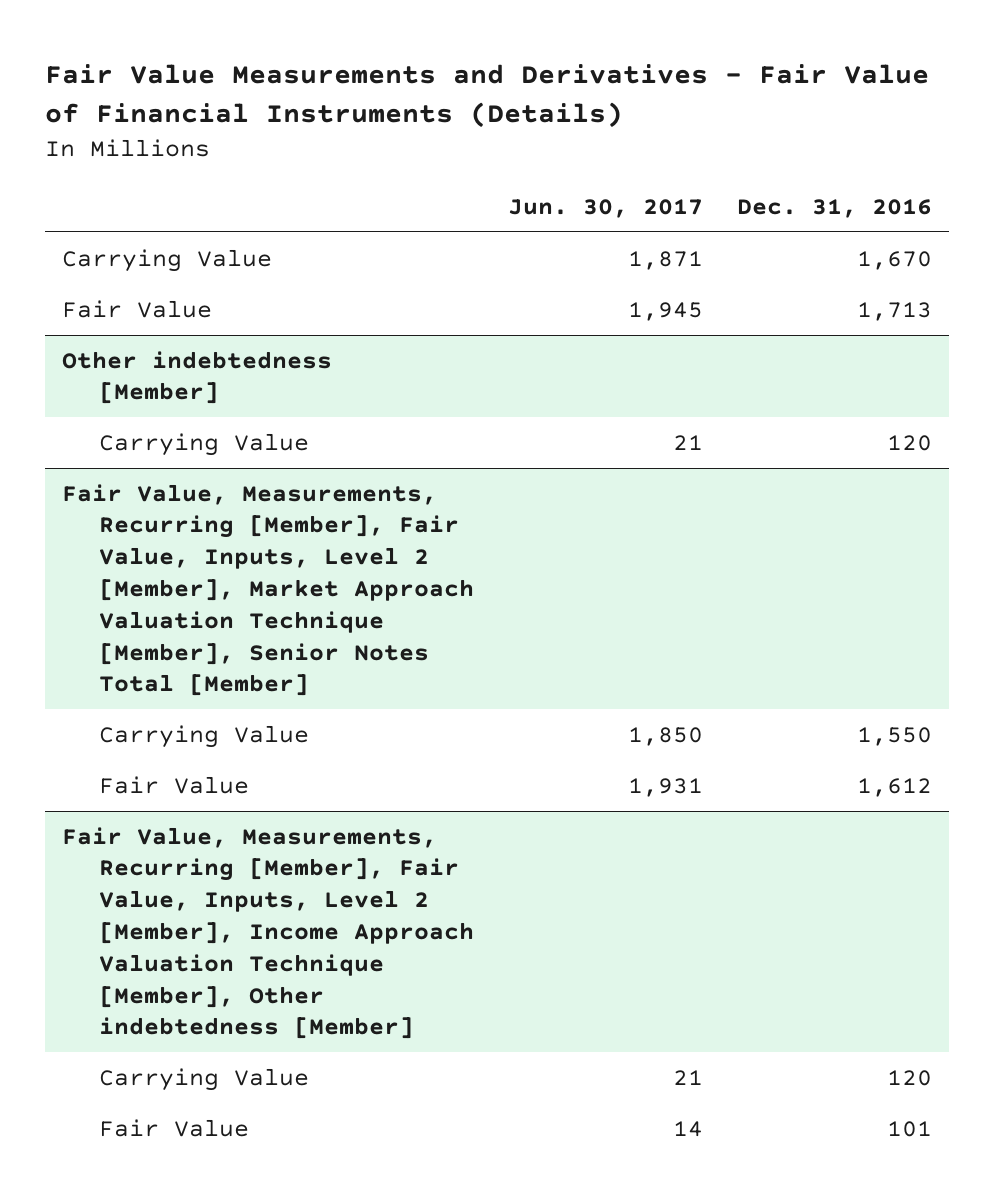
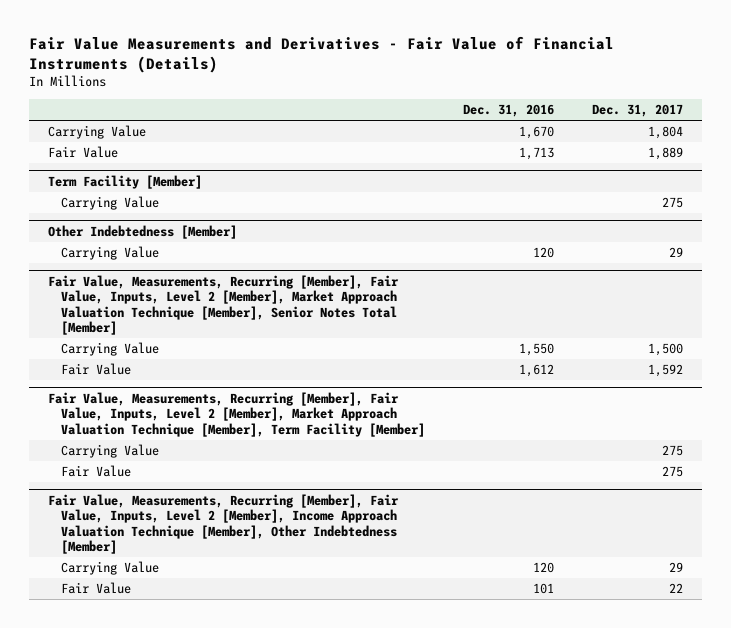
- | Jun. 30, 2017 | Dec. 31, 2016
+ | Dec. 31, 2016 | Dec. 31, 2017
- Other indebtedness [Member]
+ Term Facility [Member]
+ Carrying Value | | 275
+ Other Indebtedness [Member]
- Fair Value, Measurements, Recurring [Member], Fair Value, Inputs, Level 2 [Member], Income Approach Valuation Technique [Member], Other indebtedness [Member]
+ Fair Value, Measurements, Recurring [Member], Fair Value, Inputs, Level 2 [Member], Market Approach Valuation Technique [Member], Term Facility [Member]
+ Carrying Value | | 275
+ Fair Value | | 275
+ Fair Value, Measurements, Recurring [Member], Fair Value, Inputs, Level 2 [Member], Income Approach Valuation Technique [Member], Other Indebtedness [Member]

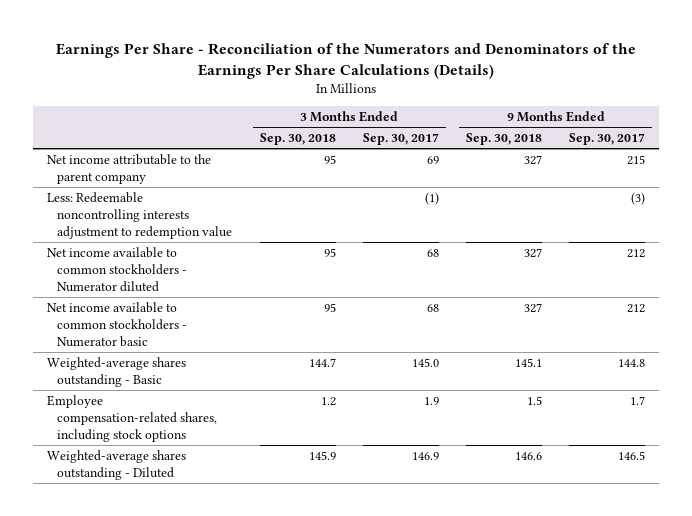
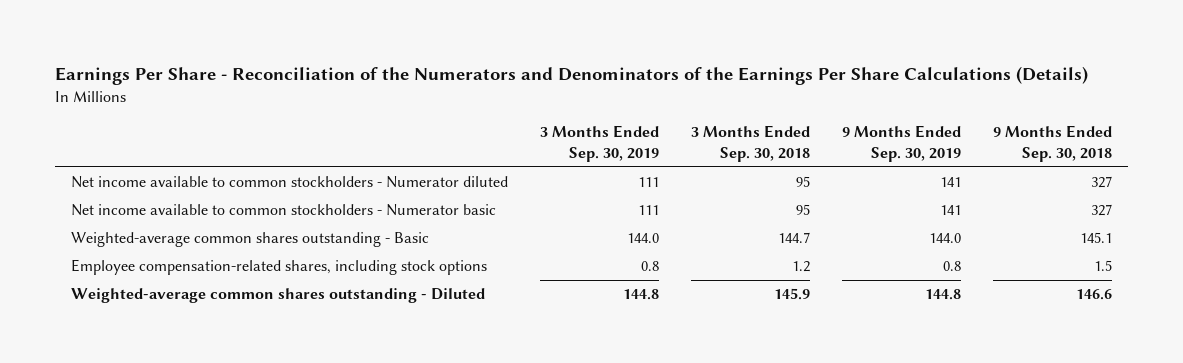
- | 3 Months Ended Sep. 30, 2018 | 3 Months Ended Sep. 30, 2017 | 9 Months Ended Sep. 30, 2018 | 9 Months Ended Sep. 30, 2017
+ | 3 Months Ended Sep. 30, 2019 | 3 Months Ended Sep. 30, 2018 | 9 Months Ended Sep. 30, 2019 | 9 Months Ended Sep. 30, 2018
- Net income attributable to the parent company | 95 | 69 | 327 | 215
- Less: Redeemable noncontrolling interests adjustment to redemption value | | (1) | | (3)
- Weighted-average shares outstanding - Basic | 144.7 | 145.0 | 145.1 | 144.8
+ Weighted-average common shares outstanding - Basic | 144.0 | 144.7 | 144.0 | 145.1
- Weighted-average shares outstanding - Diluted | 145.9 | 146.9 | 146.6 | 146.5
+ Weighted-average common shares outstanding - Diluted | 144.8 | 145.9 | 144.8 | 146.6

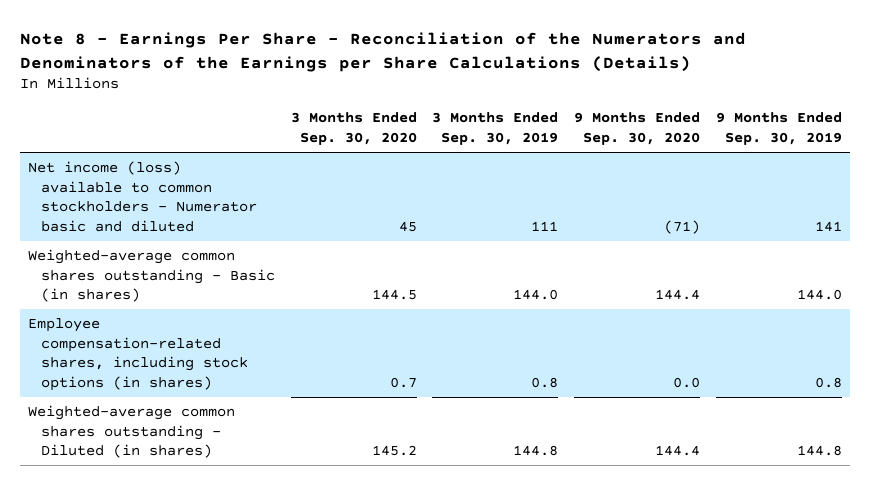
- Earnings Per Share - Reconciliation of the Numerators and Denominators of the Earnings Per Share Calculations (Details)
+ Note 8 - Earnings Per Share - Reconciliation of the Numerators and Denominators of the Earnings per Share Calculations (Details)
- | 3 Months Ended Sep. 30, 2019 | 3 Months Ended Sep. 30, 2018 | 9 Months Ended Sep. 30, 2019 | 9 Months Ended Sep. 30, 2018
+ | 3 Months Ended Sep. 30, 2020 | 3 Months Ended Sep. 30, 2019 | 9 Months Ended Sep. 30, 2020 | 9 Months Ended Sep. 30, 2019
- Net income available to common stockholders - Numerator diluted | 111 | 95 | 141 | 327
- Net income available to common stockholders - Numerator basic | 111 | 95 | 141 | 327
- Weighted-average common shares outstanding - Basic | 144.0 | 144.7 | 144.0 | 145.1
- Employee compensation-related shares, including stock options | 0.8 | 1.2 | 0.8 | 1.5
- Weighted-average common shares outstanding - Diluted | 144.8 | 145.9 | 144.8 | 146.6
+ Net income (loss) available to common stockholders - Numerator basic and diluted | 45 | 111 | (71) | 141
+ Weighted-average common shares outstanding - Basic (in shares) | 144.5 | 144.0 | 144.4 | 144.0
+ Employee compensation-related shares, including stock options (in shares) | 0.7 | 0.8 | 0.0 | 0.8
+ Weighted-average common shares outstanding - Diluted (in shares) | 145.2 | 144.8 | 144.4 | 144.8

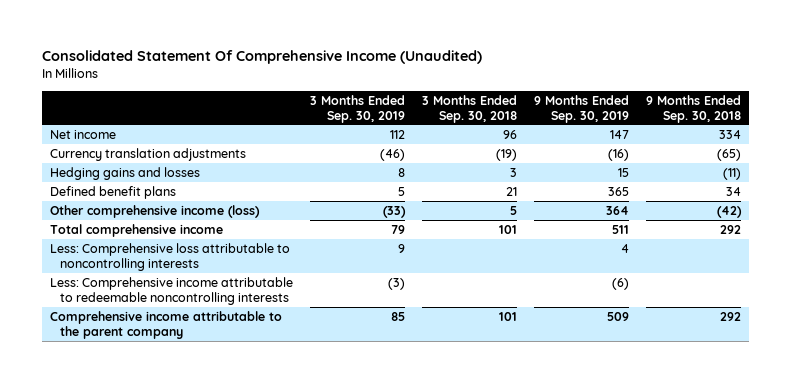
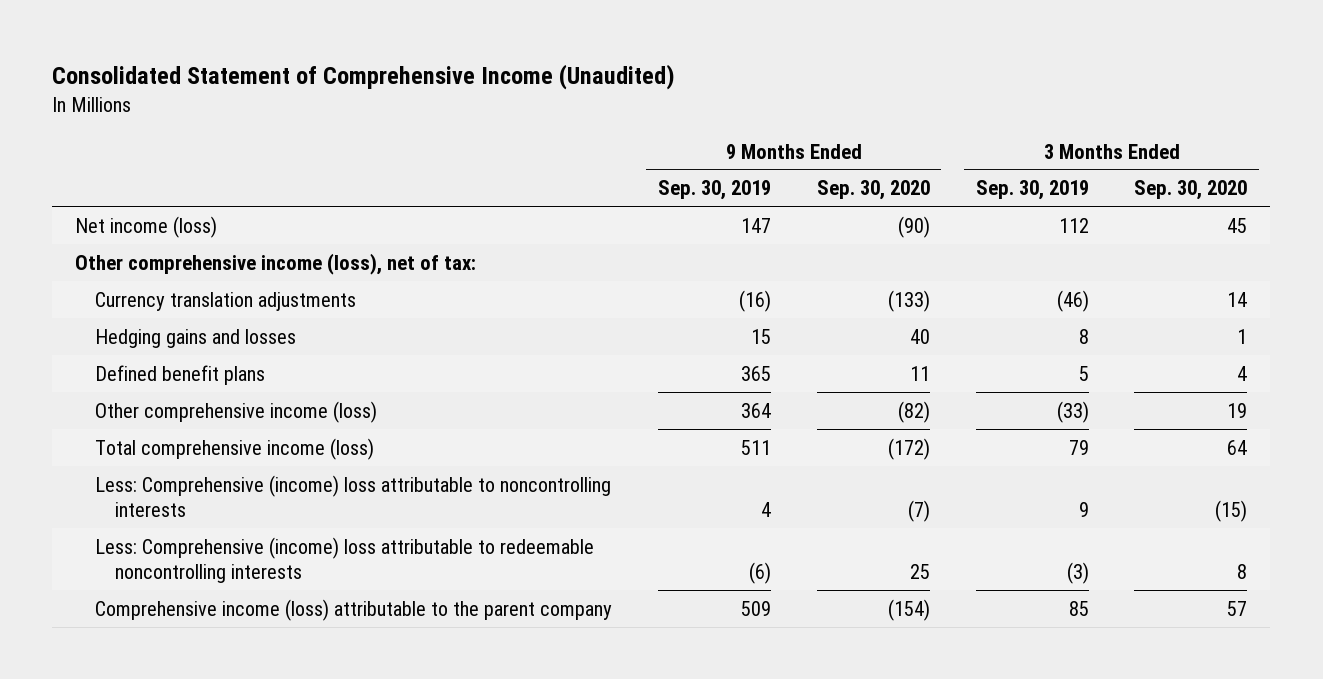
- Consolidated Statement Of Comprehensive Income (Unaudited)
+ Consolidated Statement of Comprehensive Income (Unaudited)
- | 3 Months Ended Sep. 30, 2019 | 3 Months Ended Sep. 30, 2018 | 9 Months Ended Sep. 30, 2019 | 9 Months Ended Sep. 30, 2018
+ | 9 Months Ended Sep. 30, 2019 | 9 Months Ended Sep. 30, 2020 | 3 Months Ended Sep. 30, 2019 | 3 Months Ended Sep. 30, 2020
- Net income | 112 | 96 | 147 | 334
+ Net income (loss) | 147 | (90) | 112 | 45
+ Other comprehensive income (loss), net of tax:
- Total comprehensive income | 79 | 101 | 511 | 292
- Less: Comprehensive loss attributable to noncontrolling interests | 9 | | 4 |
- Less: Comprehensive income attributable to redeemable noncontrolling interests | (3) | | (6) |
- Comprehensive income attributable to the parent company | 85 | 101 | 509 | 292
+ Total comprehensive income (loss) | 511 | (172) | 79 | 64
+ Less: Comprehensive (income) loss attributable to noncontrolling interests | 4 | (7) | 9 | (15)
+ Less: Comprehensive (income) loss attributable to redeemable noncontrolling interests | (6) | 25 | (3) | 8
+ Comprehensive income (loss) attributable to the parent company | 509 | (154) | 85 | 57

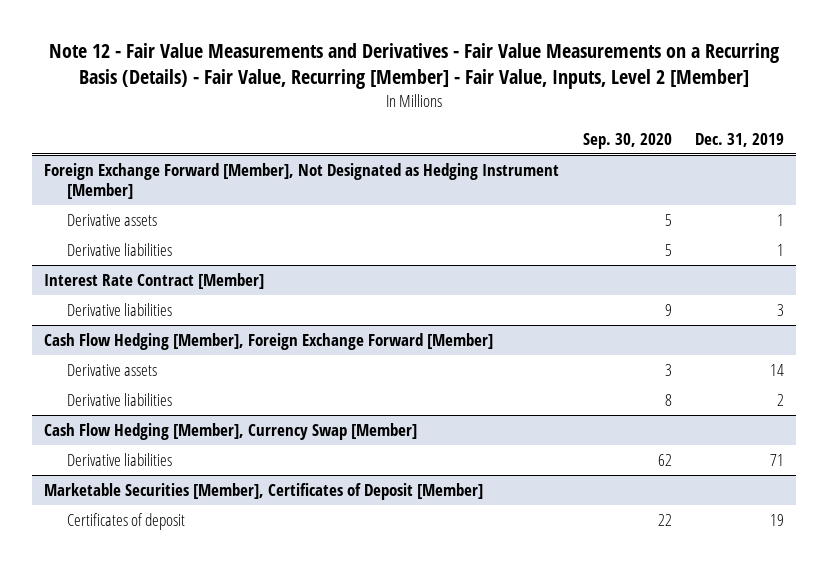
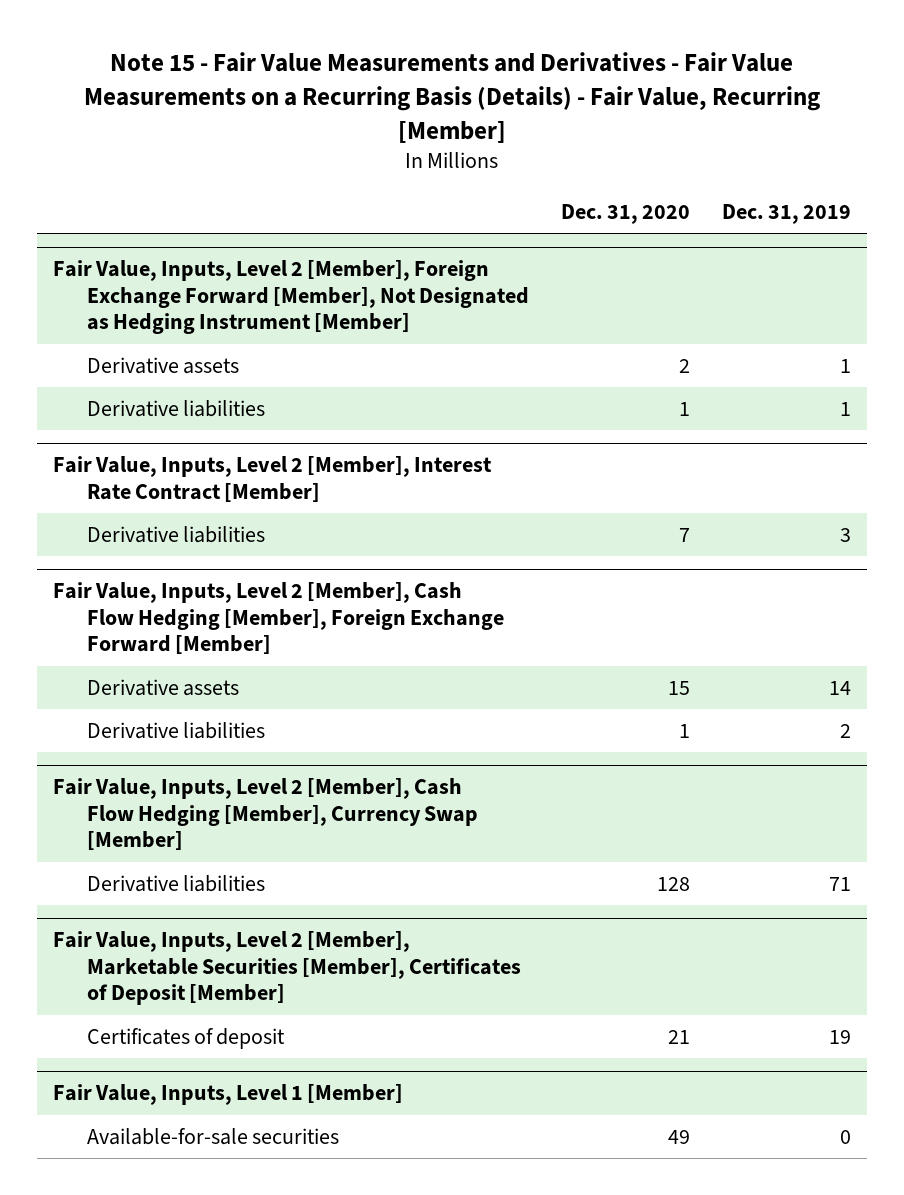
- Note 12 - Fair Value Measurements and Derivatives - Fair Value Measurements on a Recurring Basis (Details) - Fair Value, Recurring [Member] - Fair Value, Inputs, Level 2 [Member]
+ Note 15 - Fair Value Measurements and Derivatives - Fair Value Measurements on a Recurring Basis (Details) - Fair Value, Recurring [Member]
- | Sep. 30, 2020 | Dec. 31, 2019
+ | Dec. 31, 2020 | Dec. 31, 2019
- Foreign Exchange Forward [Member], Not Designated as Hedging Instrument [Member]
+ Fair Value, Inputs, Level 2 [Member], Foreign Exchange Forward [Member], Not Designated as Hedging Instrument [Member]
- Interest Rate Contract [Member]
+ Fair Value, Inputs, Level 2 [Member], Interest Rate Contract [Member]
- Cash Flow Hedging [Member], Foreign Exchange Forward [Member]
+ Fair Value, Inputs, Level 2 [Member], Cash Flow Hedging [Member], Foreign Exchange Forward [Member]
- Cash Flow Hedging [Member], Currency Swap [Member]
+ Fair Value, Inputs, Level 2 [Member], Cash Flow Hedging [Member], Currency Swap [Member]
- Marketable Securities [Member], Certificates of Deposit [Member]
+ Fair Value, Inputs, Level 2 [Member], Marketable Securities [Member], Certificates of Deposit [Member]
+ Fair Value, Inputs, Level 1 [Member]
+ Available-for-sale securities | 49 | 0

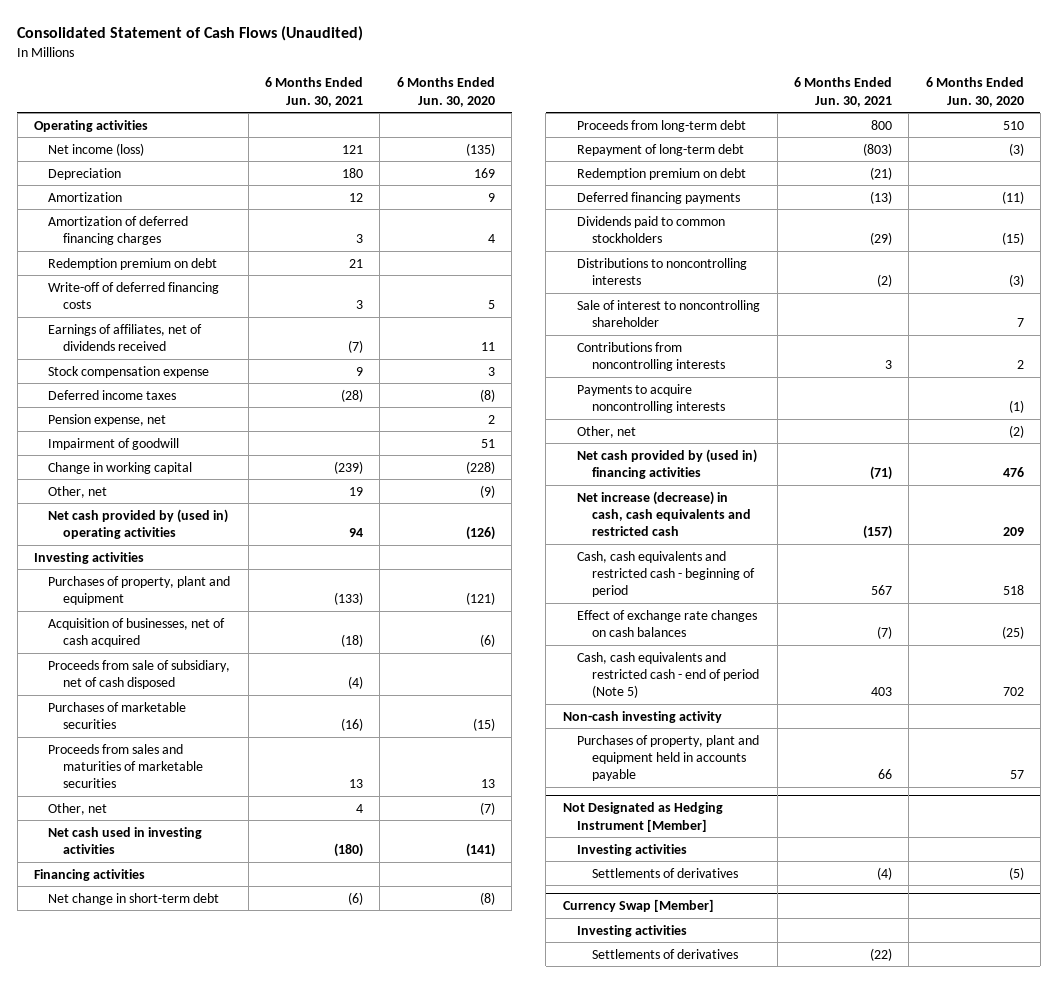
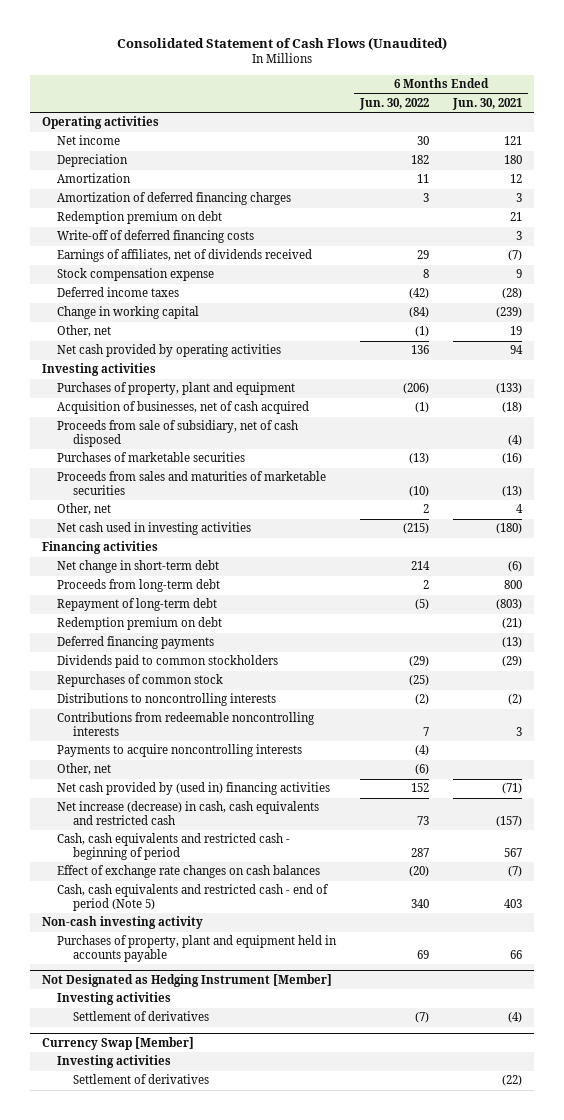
- | 6 Months Ended Jun. 30, 2021 | 6 Months Ended Jun. 30, 2020
+ | 6 Months Ended Jun. 30, 2022 | 6 Months Ended Jun. 30, 2021
- Net income (loss) | 121 | (135)
+ Net income | 30 | 121
- Pension expense, net | | 2
- Impairment of goodwill | | 51
- Net cash provided by (used in) operating activities | 94 | (126)
+ Net cash provided by operating activities | 136 | 94
- Proceeds from sales and maturities of marketable securities | 13 | 13
+ Proceeds from sales and maturities of marketable securities | (10) | (13)
+ Repurchases of common stock | (25) |
- Sale of interest to noncontrolling shareholder | | 7
- Contributions from noncontrolling interests | 3 | 2
+ Contributions from redeemable noncontrolling interests | 7 | 3
@ Not Designated as Hedging Instrument [Member]
- Settlements of derivatives | (4) | (5)
+ Settlement of derivatives | (7) | (4)
@ Currency Swap [Member]
- Settlements of derivatives | (22) |
+ Settlement of derivatives | | (22)

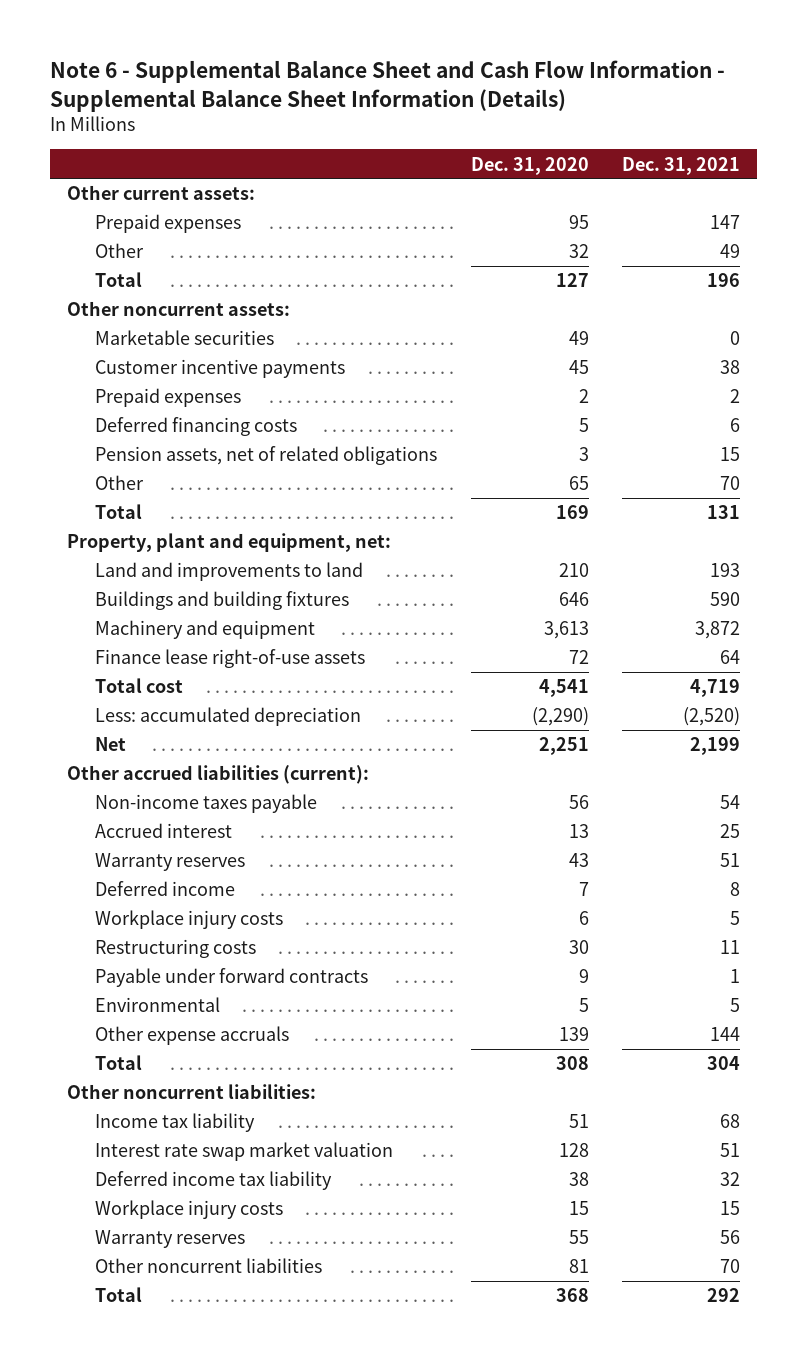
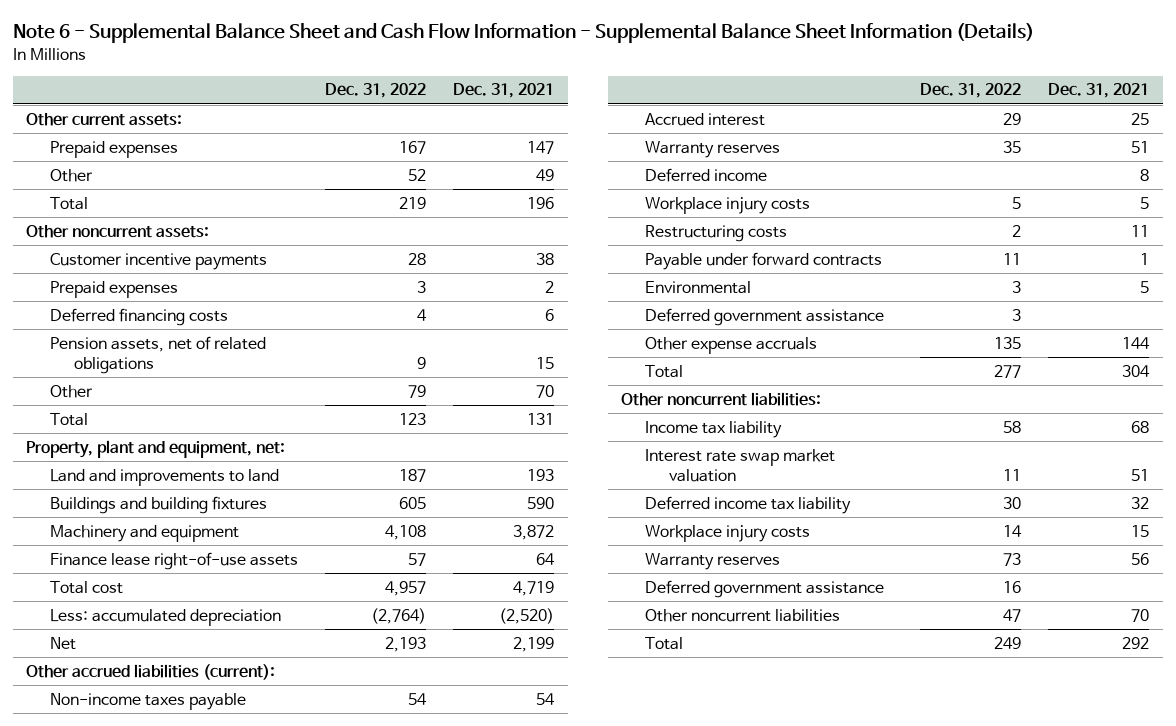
- | Dec. 31, 2020 | Dec. 31, 2021
+ | Dec. 31, 2022 | Dec. 31, 2021
- Marketable securities | 49 | 0
+ Deferred government assistance | 3 |
+ Deferred government assistance | 16 |

